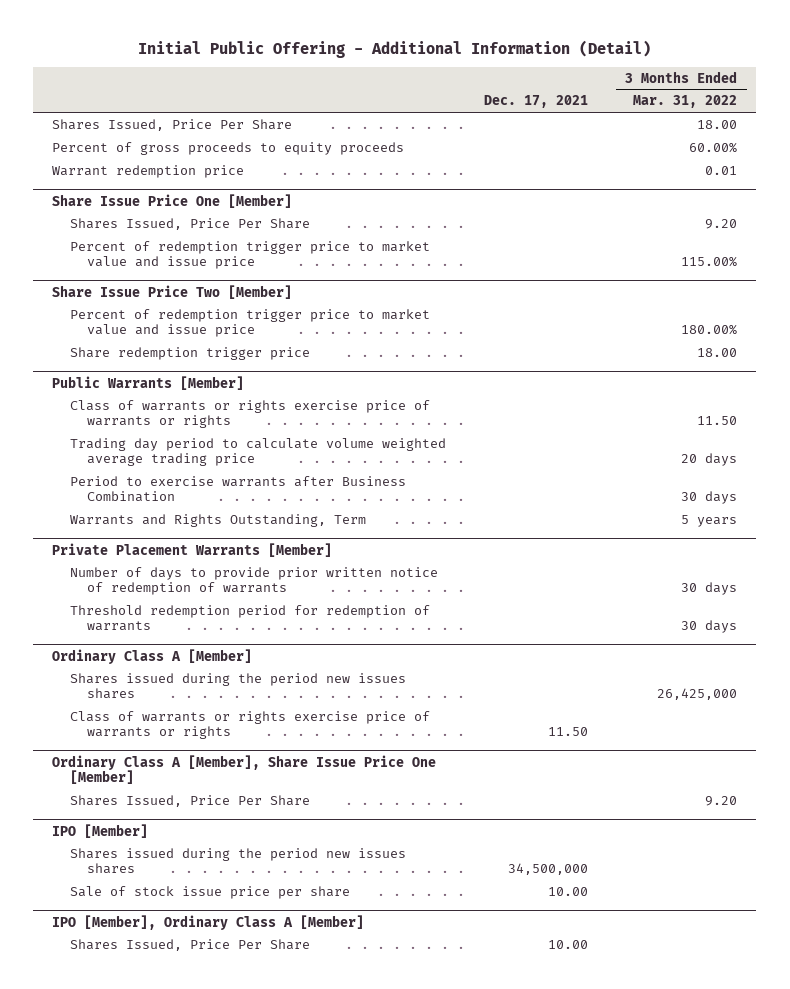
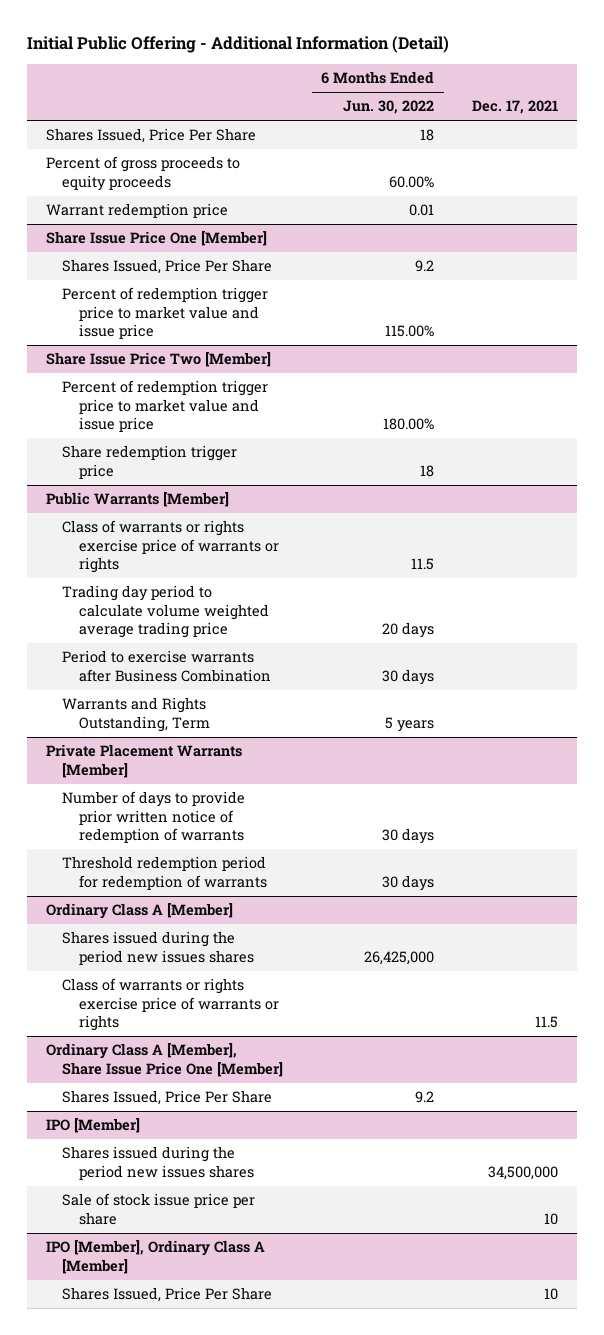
- | Dec. 17, 2021 | 3 Months Ended Mar. 31, 2022
+ | 6 Months Ended Jun. 30, 2022 | Dec. 17, 2021
@ Ordinary Class A [Member]
- Class of warrants or rights exercise price of warrants or rights | 11.50 |
+ Class of warrants or rights exercise price of warrants or rights | | 11.5
@ IPO [Member]
- Sale of stock issue price per share | 10.00 |
+ Sale of stock issue price per share | | 10
@ IPO [Member], Ordinary Class A [Member]
- Shares Issued, Price Per Share | 10.00 |
+ Shares Issued, Price Per Share | | 10

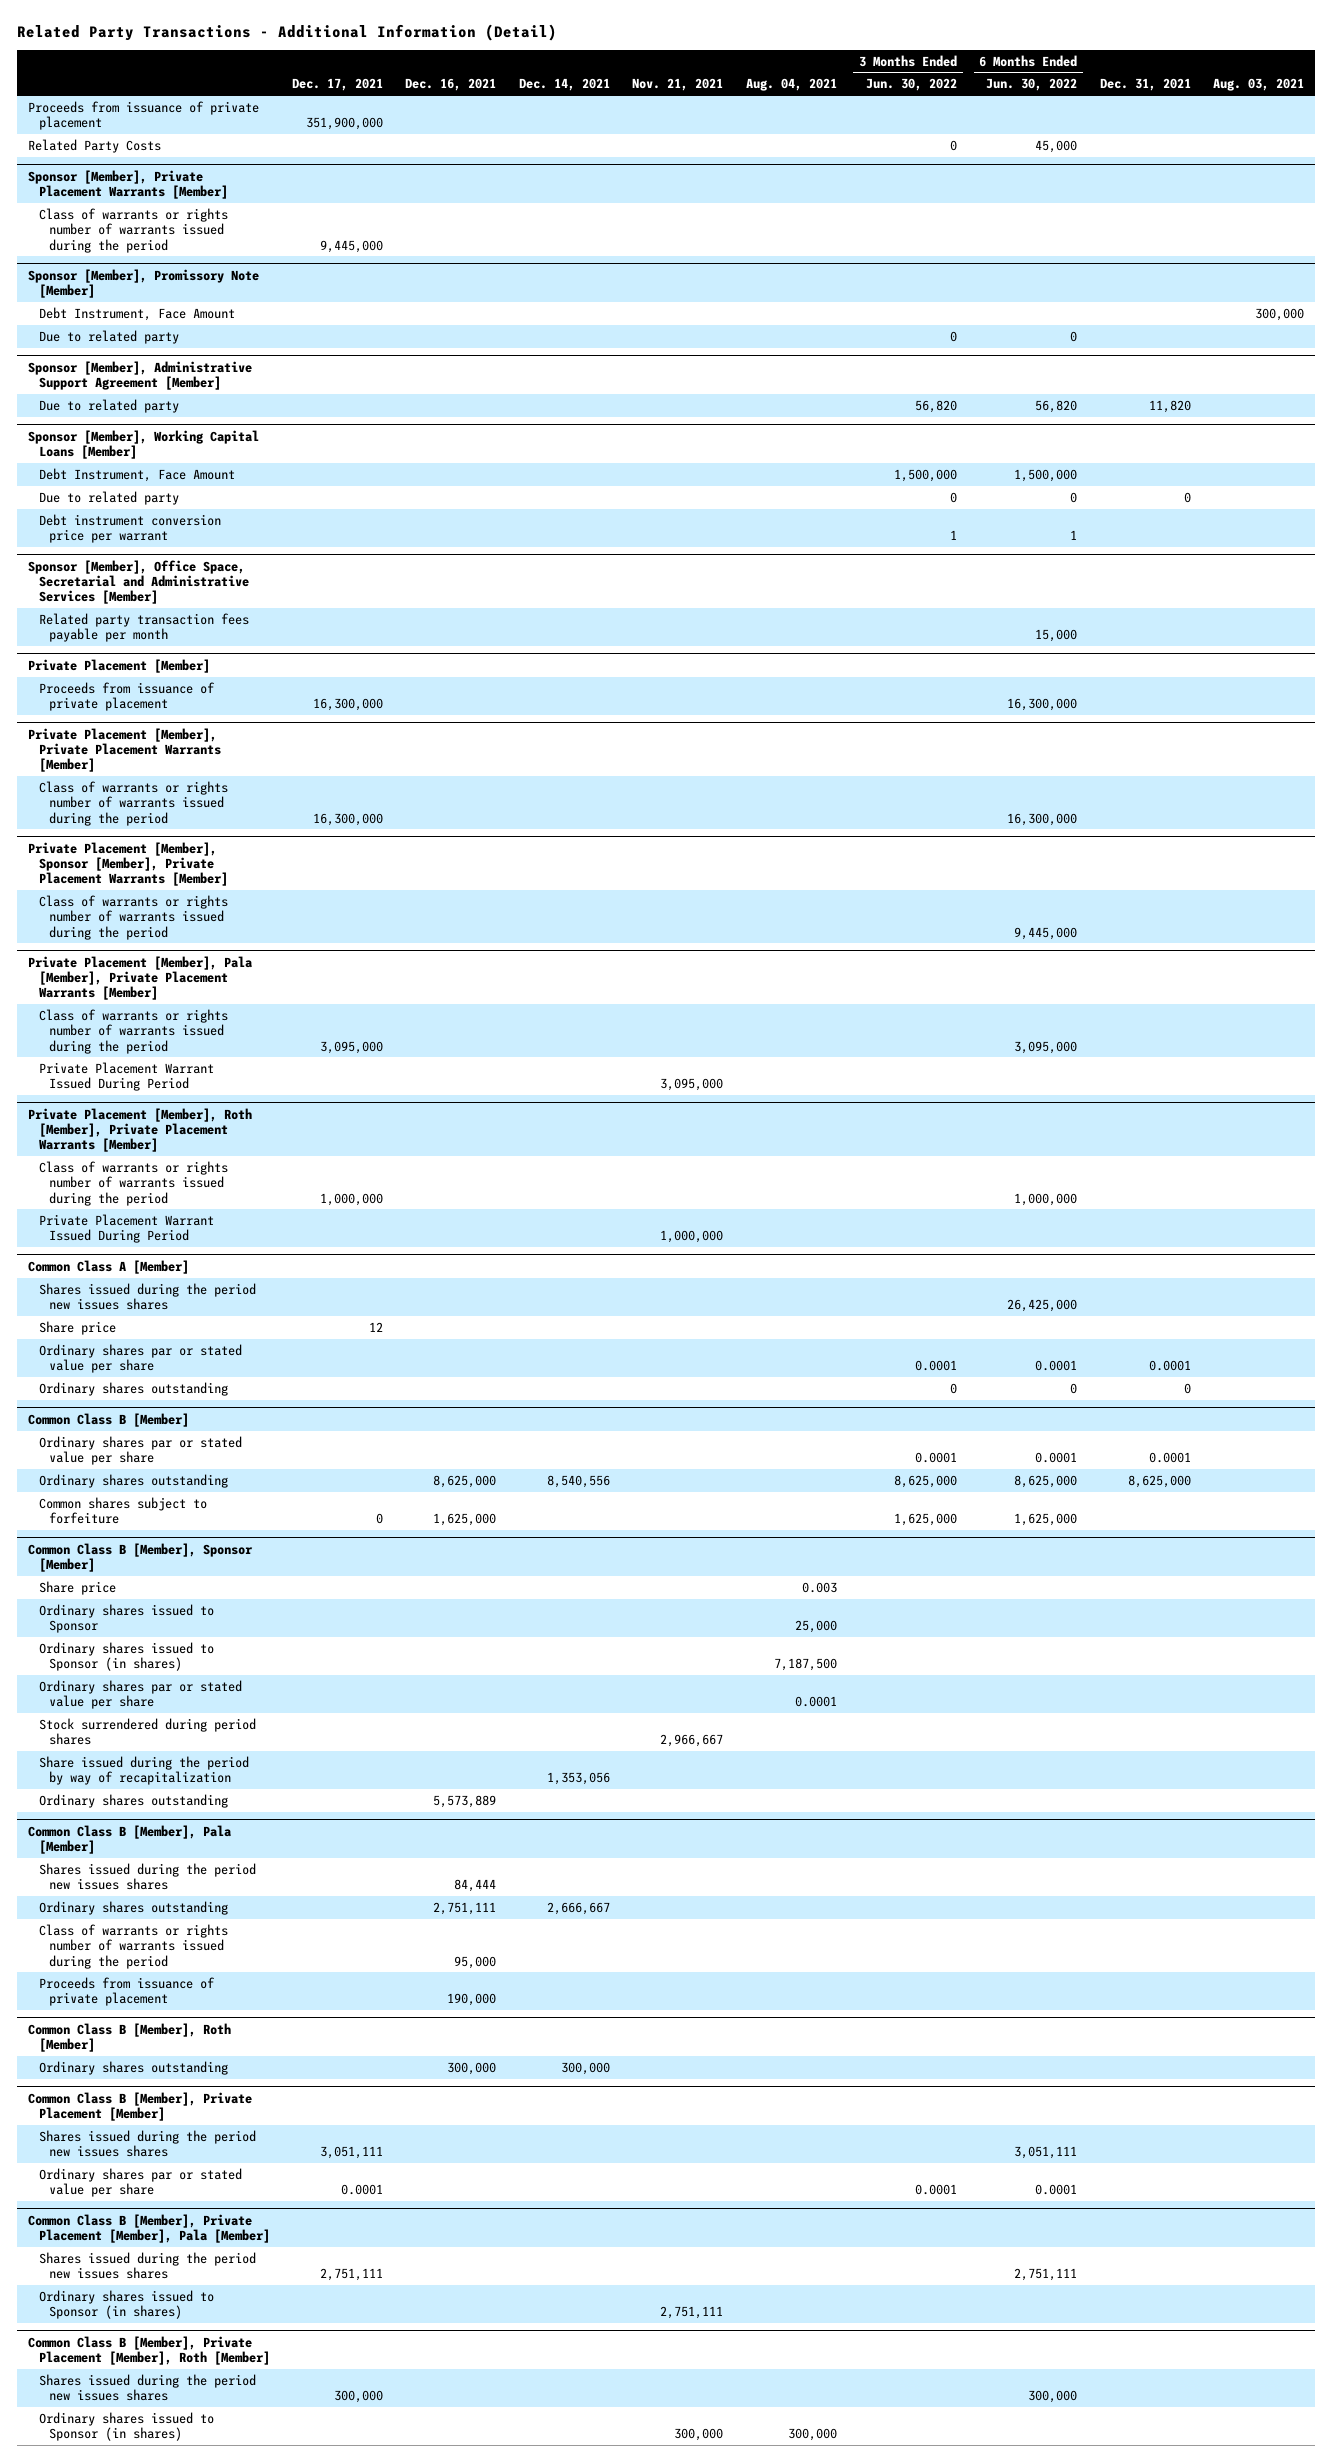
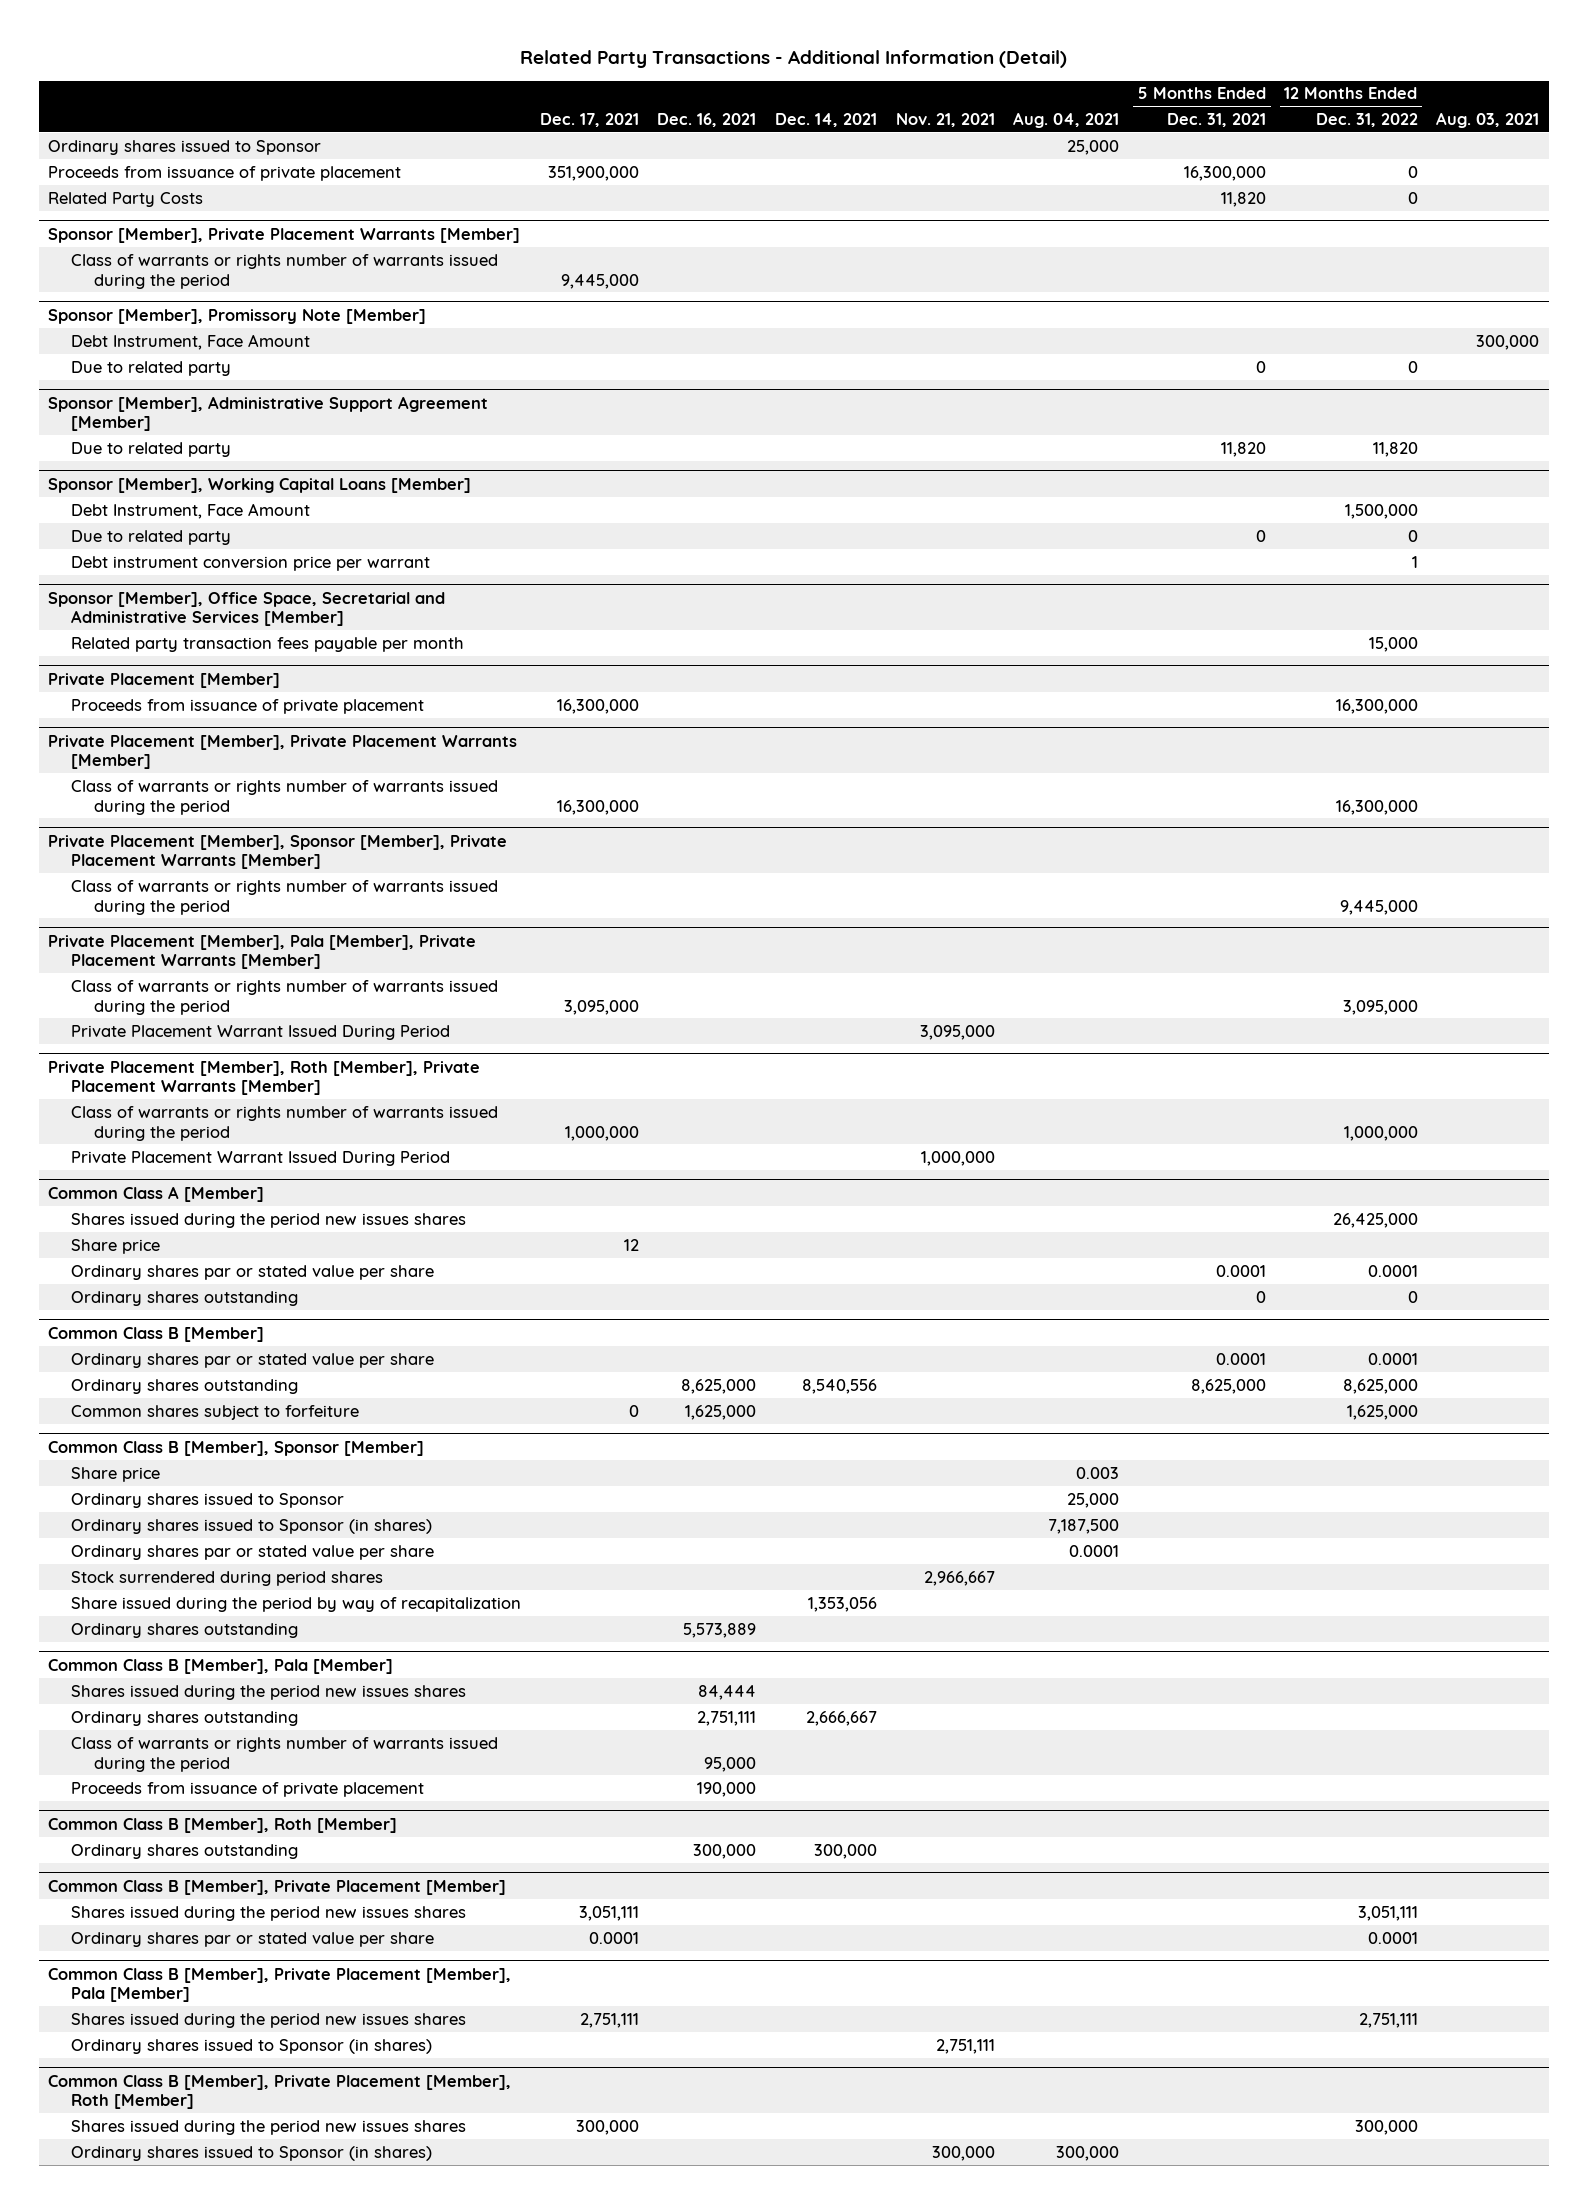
- | Dec. 17, 2021 | Dec. 16, 2021 | Dec. 14, 2021 | Nov. 21, 2021 | Aug. 04, 2021 | 3 Months Ended Jun. 30, 2022 | 6 Months Ended Jun. 30, 2022 | Dec. 31, 2021 | Aug. 03, 2021
+ | Dec. 17, 2021 | Dec. 16, 2021 | Dec. 14, 2021 | Nov. 21, 2021 | Aug. 04, 2021 | 5 Months Ended Dec. 31, 2021 | 12 Months Ended Dec. 31, 2022 | Aug. 03, 2021
+ Ordinary shares issued to Sponsor | | | | | 25,000 | | |

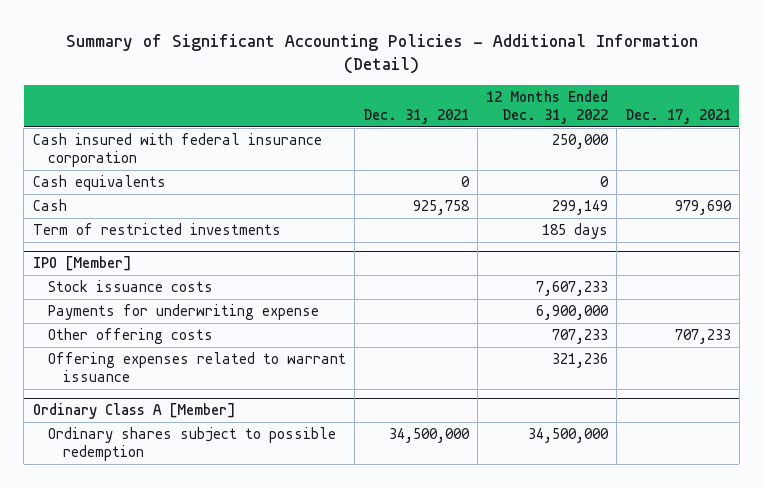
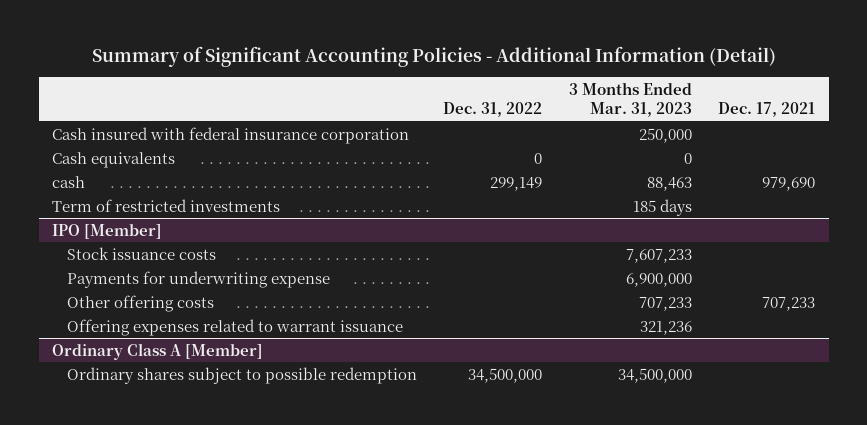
- | Dec. 31, 2021 | 12 Months Ended Dec. 31, 2022 | Dec. 17, 2021
+ | Dec. 31, 2022 | 3 Months Ended Mar. 31, 2023 | Dec. 17, 2021
- Cash | 925,758 | 299,149 | 979,690
+ cash | 299,149 | 88,463 | 979,690

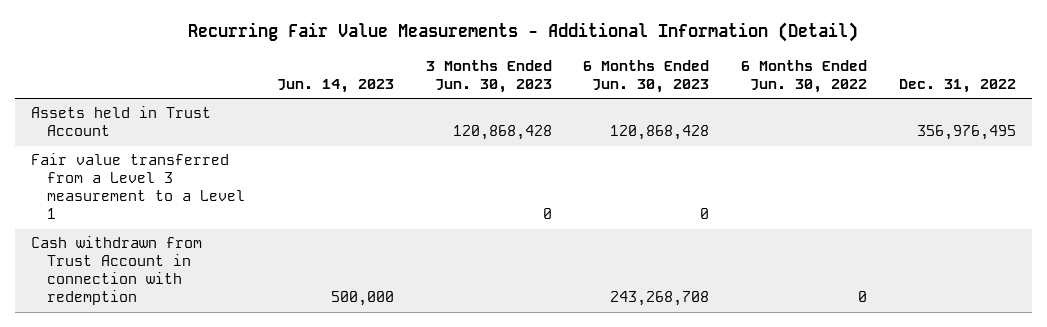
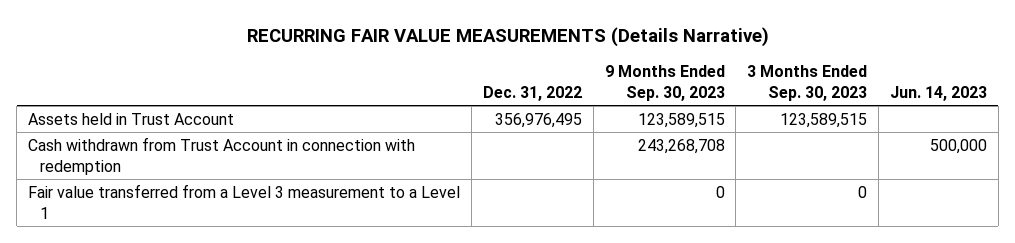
- Recurring Fair Value Measurements - Additional Information (Detail)
+ RECURRING FAIR VALUE MEASUREMENTS (Details Narrative)
- | Jun. 14, 2023 | 3 Months Ended Jun. 30, 2023 | 6 Months Ended Jun. 30, 2023 | 6 Months Ended Jun. 30, 2022 | Dec. 31, 2022
+ | Dec. 31, 2022 | 9 Months Ended Sep. 30, 2023 | 3 Months Ended Sep. 30, 2023 | Jun. 14, 2023
moved down: Fair value transferred from a Level 3 measurement to a Level 1 | | 0 | 0 |

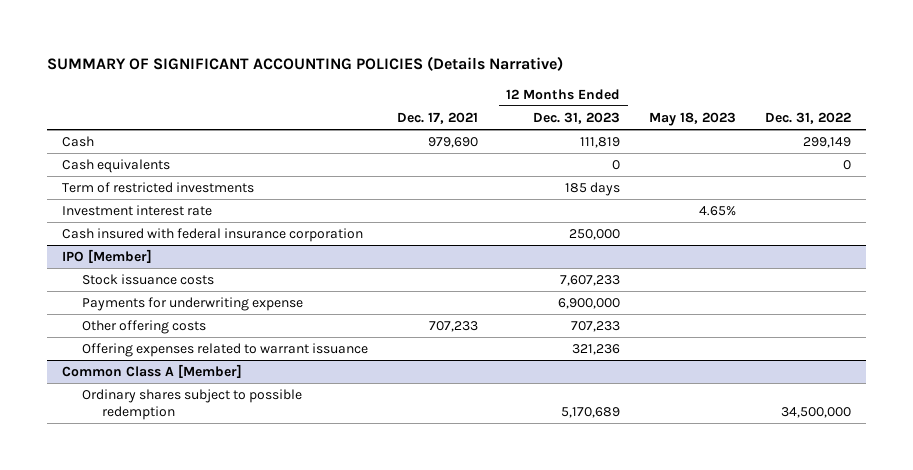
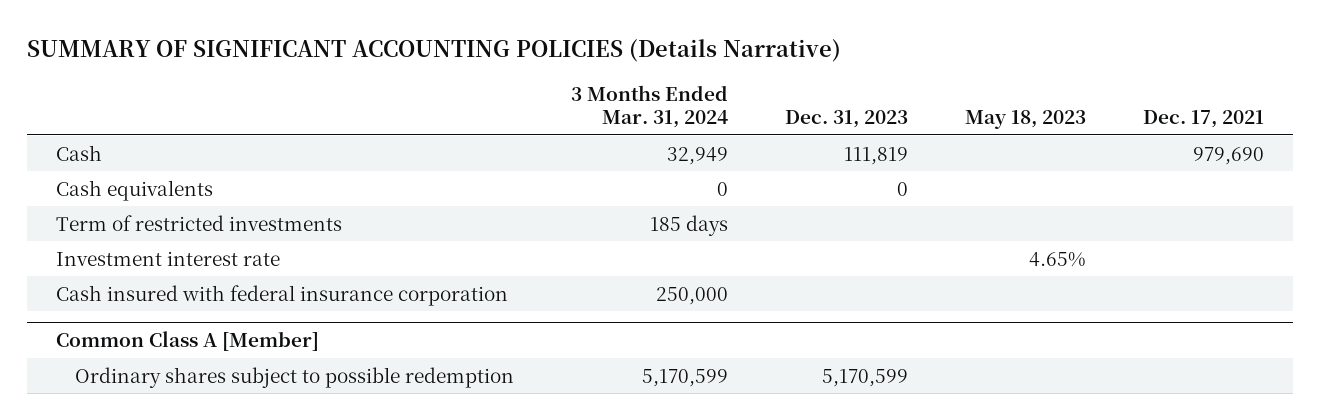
- | Dec. 17, 2021 | 12 Months Ended Dec. 31, 2023 | May 18, 2023 | Dec. 31, 2022
+ | 3 Months Ended Mar. 31, 2024 | Dec. 31, 2023 | May 18, 2023 | Dec. 17, 2021
- IPO [Member]
- Stock issuance costs | | 7,607,233 | |
- Payments for underwriting expense | | 6,900,000 | |
- Other offering costs | 707,233 | 707,233 | |
- Offering expenses related to warrant issuance | | 321,236 | |

